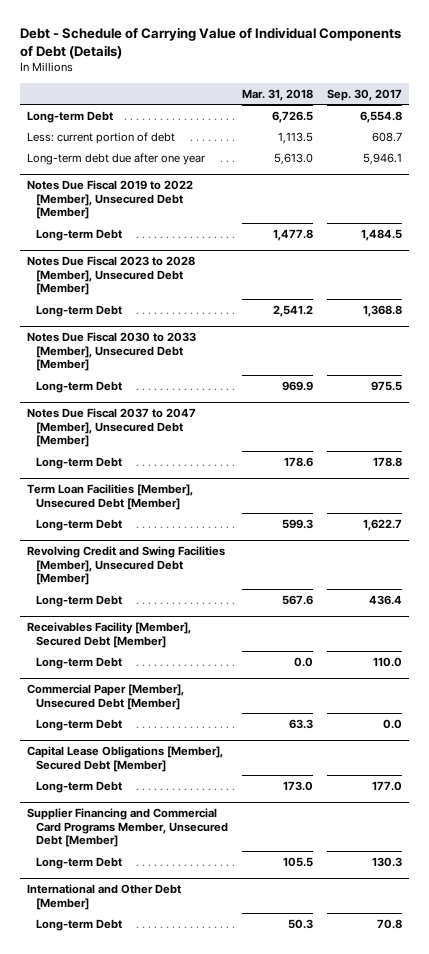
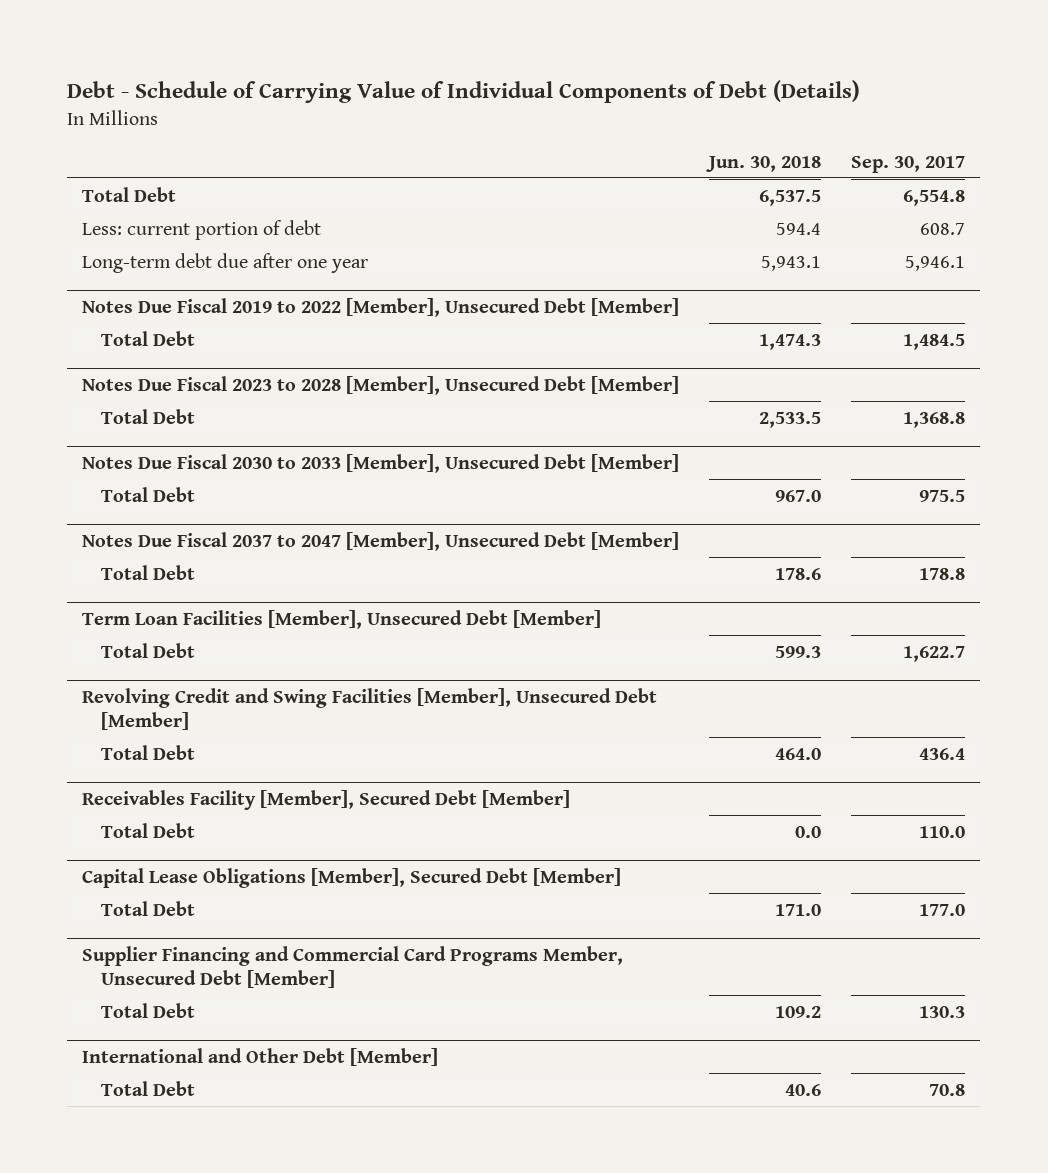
- | Mar. 31, 2018 | Sep. 30, 2017
+ | Jun. 30, 2018 | Sep. 30, 2017
- Long-term Debt | 6,726.5 | 6,554.8
+ Total Debt | 6,537.5 | 6,554.8
@ Notes Due Fiscal 2019 to 2022 [Member], Unsecured Debt [Member]
- Long-term Debt | 1,477.8 | 1,484.5
+ Total Debt | 1,474.3 | 1,484.5
@ Notes Due Fiscal 2023 to 2028 [Member], Unsecured Debt [Member]
- Long-term Debt | 2,541.2 | 1,368.8
+ Total Debt | 2,533.5 | 1,368.8
@ Notes Due Fiscal 2030 to 2033 [Member], Unsecured Debt [Member]
- Long-term Debt | 969.9 | 975.5
+ Total Debt | 967.0 | 975.5
@ Notes Due Fiscal 2037 to 2047 [Member], Unsecured Debt [Member]
- Long-term Debt | 178.6 | 178.8
+ Total Debt | 178.6 | 178.8
@ Term Loan Facilities [Member], Unsecured Debt [Member]
- Long-term Debt | 599.3 | 1,622.7
+ Total Debt | 599.3 | 1,622.7
@ Revolving Credit and Swing Facilities [Member], Unsecured Debt [Member]
- Long-term Debt | 567.6 | 436.4
+ Total Debt | 464.0 | 436.4
@ Receivables Facility [Member], Secured Debt [Member]
- Long-term Debt | 0.0 | 110.0
- Commercial Paper [Member], Unsecured Debt [Member]
- Long-term Debt | 63.3 | 0.0
@ Receivables Facility [Member], Secured Debt [Member]
+ Total Debt | 0.0 | 110.0
@ Capital Lease Obligations [Member], Secured Debt [Member]
- Long-term Debt | 173.0 | 177.0
+ Total Debt | 171.0 | 177.0
@ Supplier Financing and Commercial Card Programs Member, Unsecured Debt [Member]
- Long-term Debt | 105.5 | 130.3
+ Total Debt | 109.2 | 130.3
@ International and Other Debt [Member]
- Long-term Debt | 50.3 | 70.8
+ Total Debt | 40.6 | 70.8

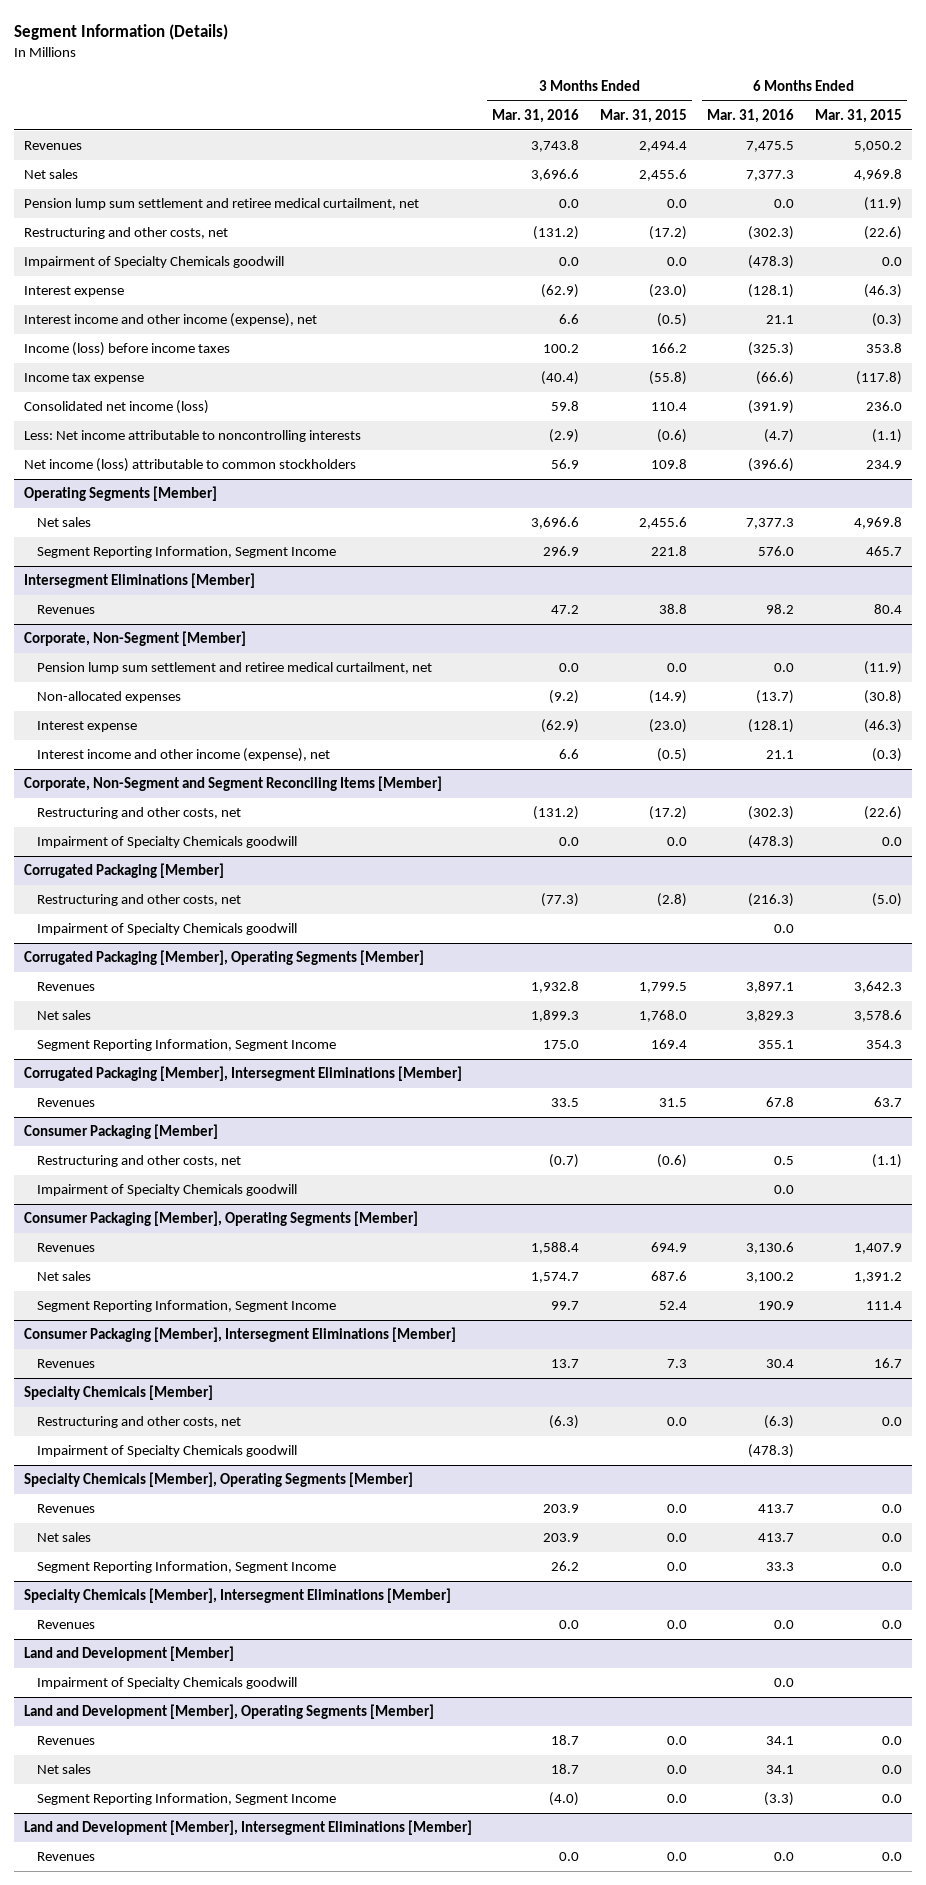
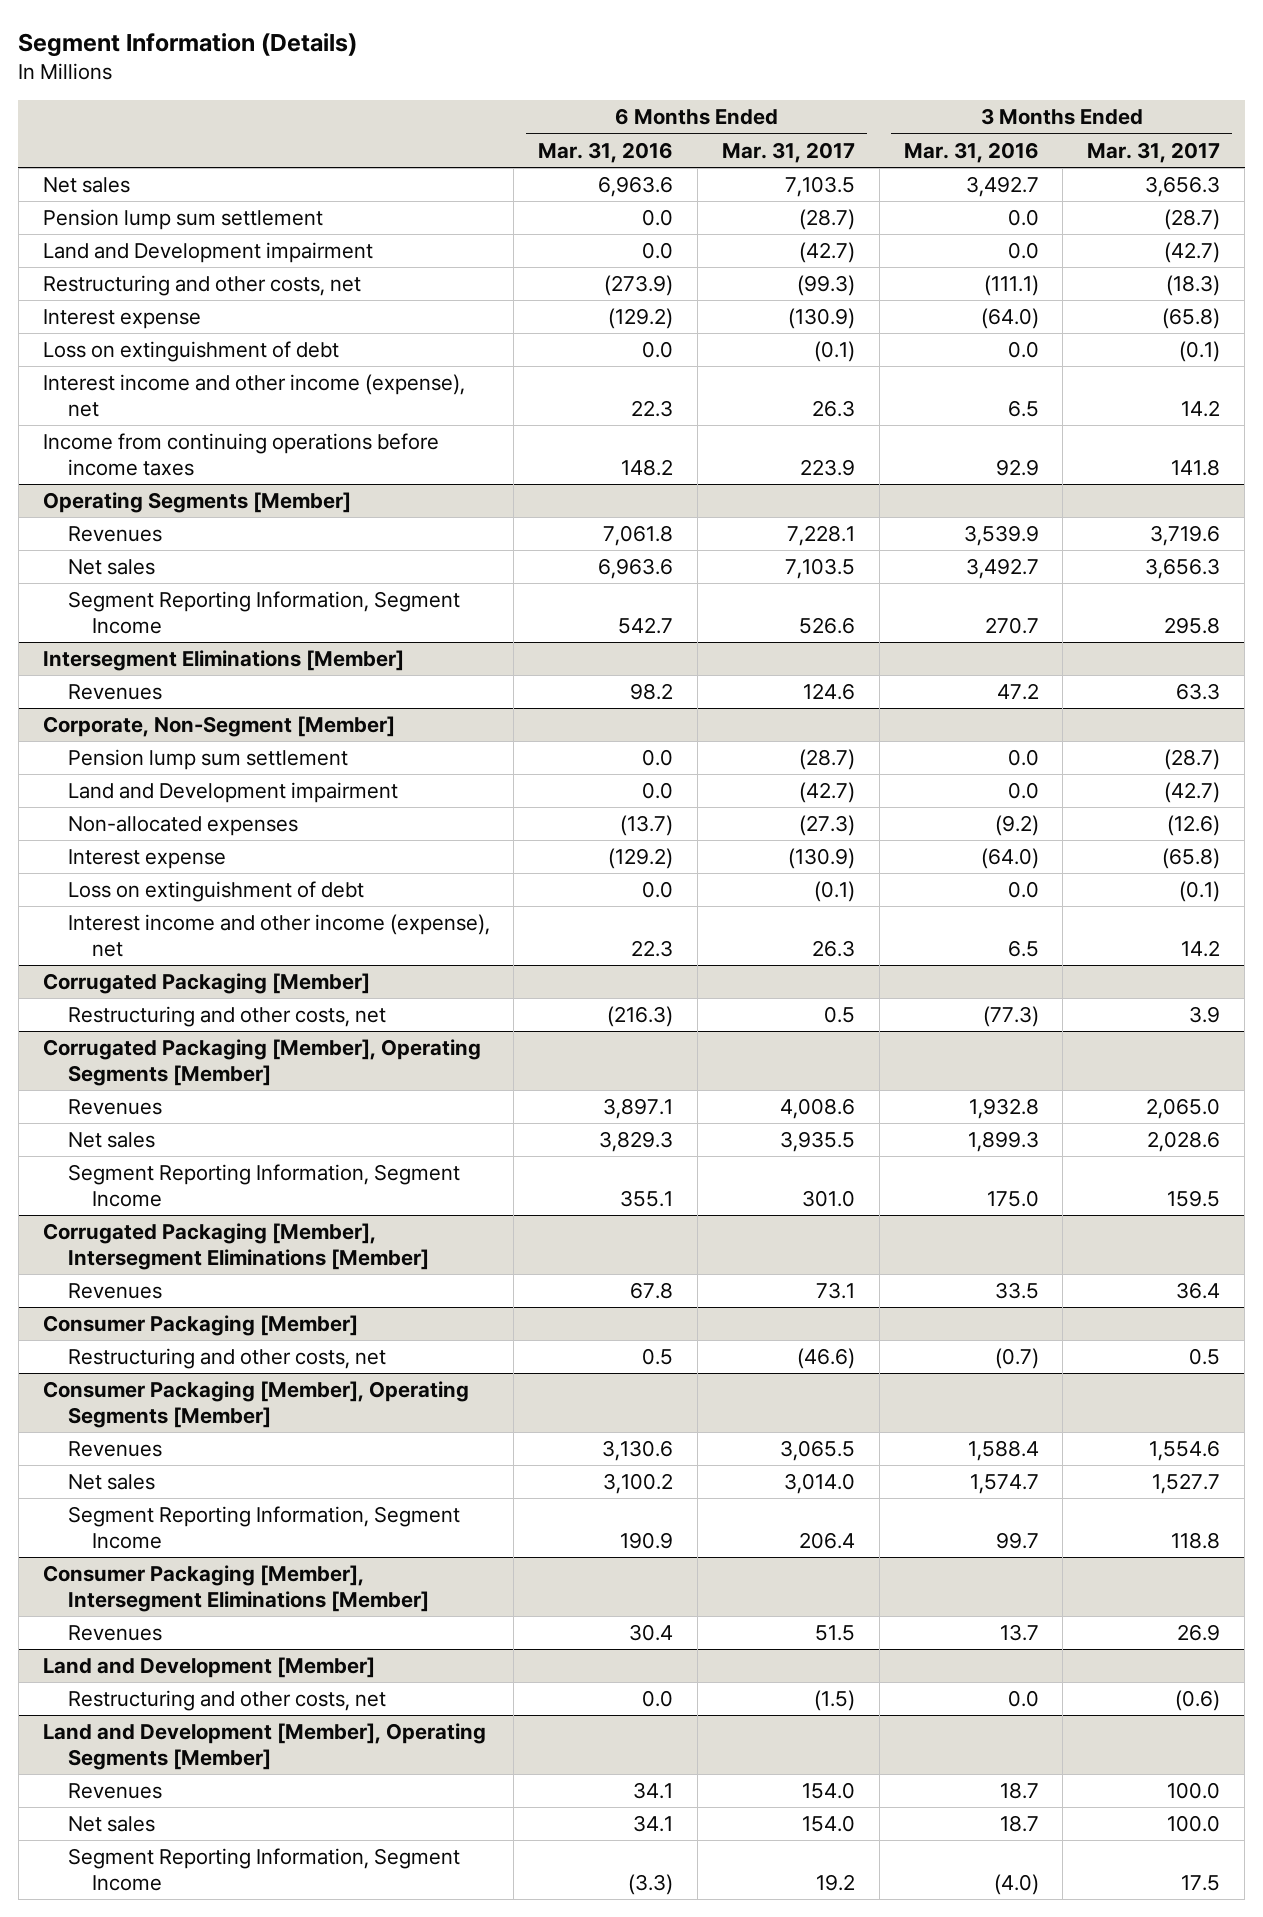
- | 3 Months Ended Mar. 31, 2016 | 3 Months Ended Mar. 31, 2015 | 6 Months Ended Mar. 31, 2016 | 6 Months Ended Mar. 31, 2015
+ | 6 Months Ended Mar. 31, 2016 | 6 Months Ended Mar. 31, 2017 | 3 Months Ended Mar. 31, 2016 | 3 Months Ended Mar. 31, 2017
- Revenues | 3,743.8 | 2,494.4 | 7,475.5 | 5,050.2
- Net sales | 3,696.6 | 2,455.6 | 7,377.3 | 4,969.8
- Pension lump sum settlement and retiree medical curtailment, net | 0.0 | 0.0 | 0.0 | (11.9)
- Restructuring and other costs, net | (131.2) | (17.2) | (302.3) | (22.6)
- Impairment of Specialty Chemicals goodwill | 0.0 | 0.0 | (478.3) | 0.0
- Interest expense | (62.9) | (23.0) | (128.1) | (46.3)
- Interest income and other income (expense), net | 6.6 | (0.5) | 21.1 | (0.3)
- Income (loss) before income taxes | 100.2 | 166.2 | (325.3) | 353.8
- Income tax expense | (40.4) | (55.8) | (66.6) | (117.8)
- Consolidated net income (loss) | 59.8 | 110.4 | (391.9) | 236.0
- Less: Net income attributable to noncontrolling interests | (2.9) | (0.6) | (4.7) | (1.1)
- Net income (loss) attributable to common stockholders | 56.9 | 109.8 | (396.6) | 234.9
+ Net sales | 6,963.6 | 7,103.5 | 3,492.7 | 3,656.3
+ Pension lump sum settlement | 0.0 | (28.7) | 0.0 | (28.7)
+ Land and Development impairment | 0.0 | (42.7) | 0.0 | (42.7)
+ Restructuring and other costs, net | (273.9) | (99.3) | (111.1) | (18.3)
+ Interest expense | (129.2) | (130.9) | (64.0) | (65.8)
+ Loss on extinguishment of debt | 0.0 | (0.1) | 0.0 | (0.1)
+ Interest income and other income (expense), net | 22.3 | 26.3 | 6.5 | 14.2
+ Income from continuing operations before income taxes | 148.2 | 223.9 | 92.9 | 141.8
@ Operating Segments [Member]
- Net sales | 3,696.6 | 2,455.6 | 7,377.3 | 4,969.8
- Segment Reporting Information, Segment Income | 296.9 | 221.8 | 576.0 | 465.7
+ Revenues | 7,061.8 | 7,228.1 | 3,539.9 | 3,719.6
+ Net sales | 6,963.6 | 7,103.5 | 3,492.7 | 3,656.3
+ Segment Reporting Information, Segment Income | 542.7 | 526.6 | 270.7 | 295.8
@ Corporate, Non-Segment [Member]
- Pension lump sum settlement and retiree medical curtailment, net | 0.0 | 0.0 | 0.0 | (11.9)
+ Pension lump sum settlement | 0.0 | (28.7) | 0.0 | (28.7)
+ Land and Development impairment | 0.0 | (42.7) | 0.0 | (42.7)
- Interest expense | (62.9) | (23.0) | (128.1) | (46.3)
- Interest income and other income (expense), net | 6.6 | (0.5) | 21.1 | (0.3)
- Corporate, Non-Segment and Segment Reconciling Items [Member]
- Restructuring and other costs, net | (131.2) | (17.2) | (302.3) | (22.6)
- Impairment of Specialty Chemicals goodwill | 0.0 | 0.0 | (478.3) | 0.0
@ Corporate, Non-Segment [Member]
+ Interest expense | (129.2) | (130.9) | (64.0) | (65.8)
+ Loss on extinguishment of debt | 0.0 | (0.1) | 0.0 | (0.1)
+ Interest income and other income (expense), net | 22.3 | 26.3 | 6.5 | 14.2
@ Corrugated Packaging [Member]
- Impairment of Specialty Chemicals goodwill | | | 0.0 |
@ Consumer Packaging [Member]
- Impairment of Specialty Chemicals goodwill | | | 0.0 |
- Specialty Chemicals [Member]
- Restructuring and other costs, net | (6.3) | 0.0 | (6.3) | 0.0
- Impairment of Specialty Chemicals goodwill | | | (478.3) |
- Specialty Chemicals [Member], Operating Segments [Member]
- Revenues | 203.9 | 0.0 | 413.7 | 0.0
- Net sales | 203.9 | 0.0 | 413.7 | 0.0
- Segment Reporting Information, Segment Income | 26.2 | 0.0 | 33.3 | 0.0
- Specialty Chemicals [Member], Intersegment Eliminations [Member]
- Revenues | 0.0 | 0.0 | 0.0 | 0.0
@ Land and Development [Member]
- Impairment of Specialty Chemicals goodwill | | | 0.0 |
+ Restructuring and other costs, net | 0.0 | (1.5) | 0.0 | (0.6)
- Land and Development [Member], Intersegment Eliminations [Member]
- Revenues | 0.0 | 0.0 | 0.0 | 0.0

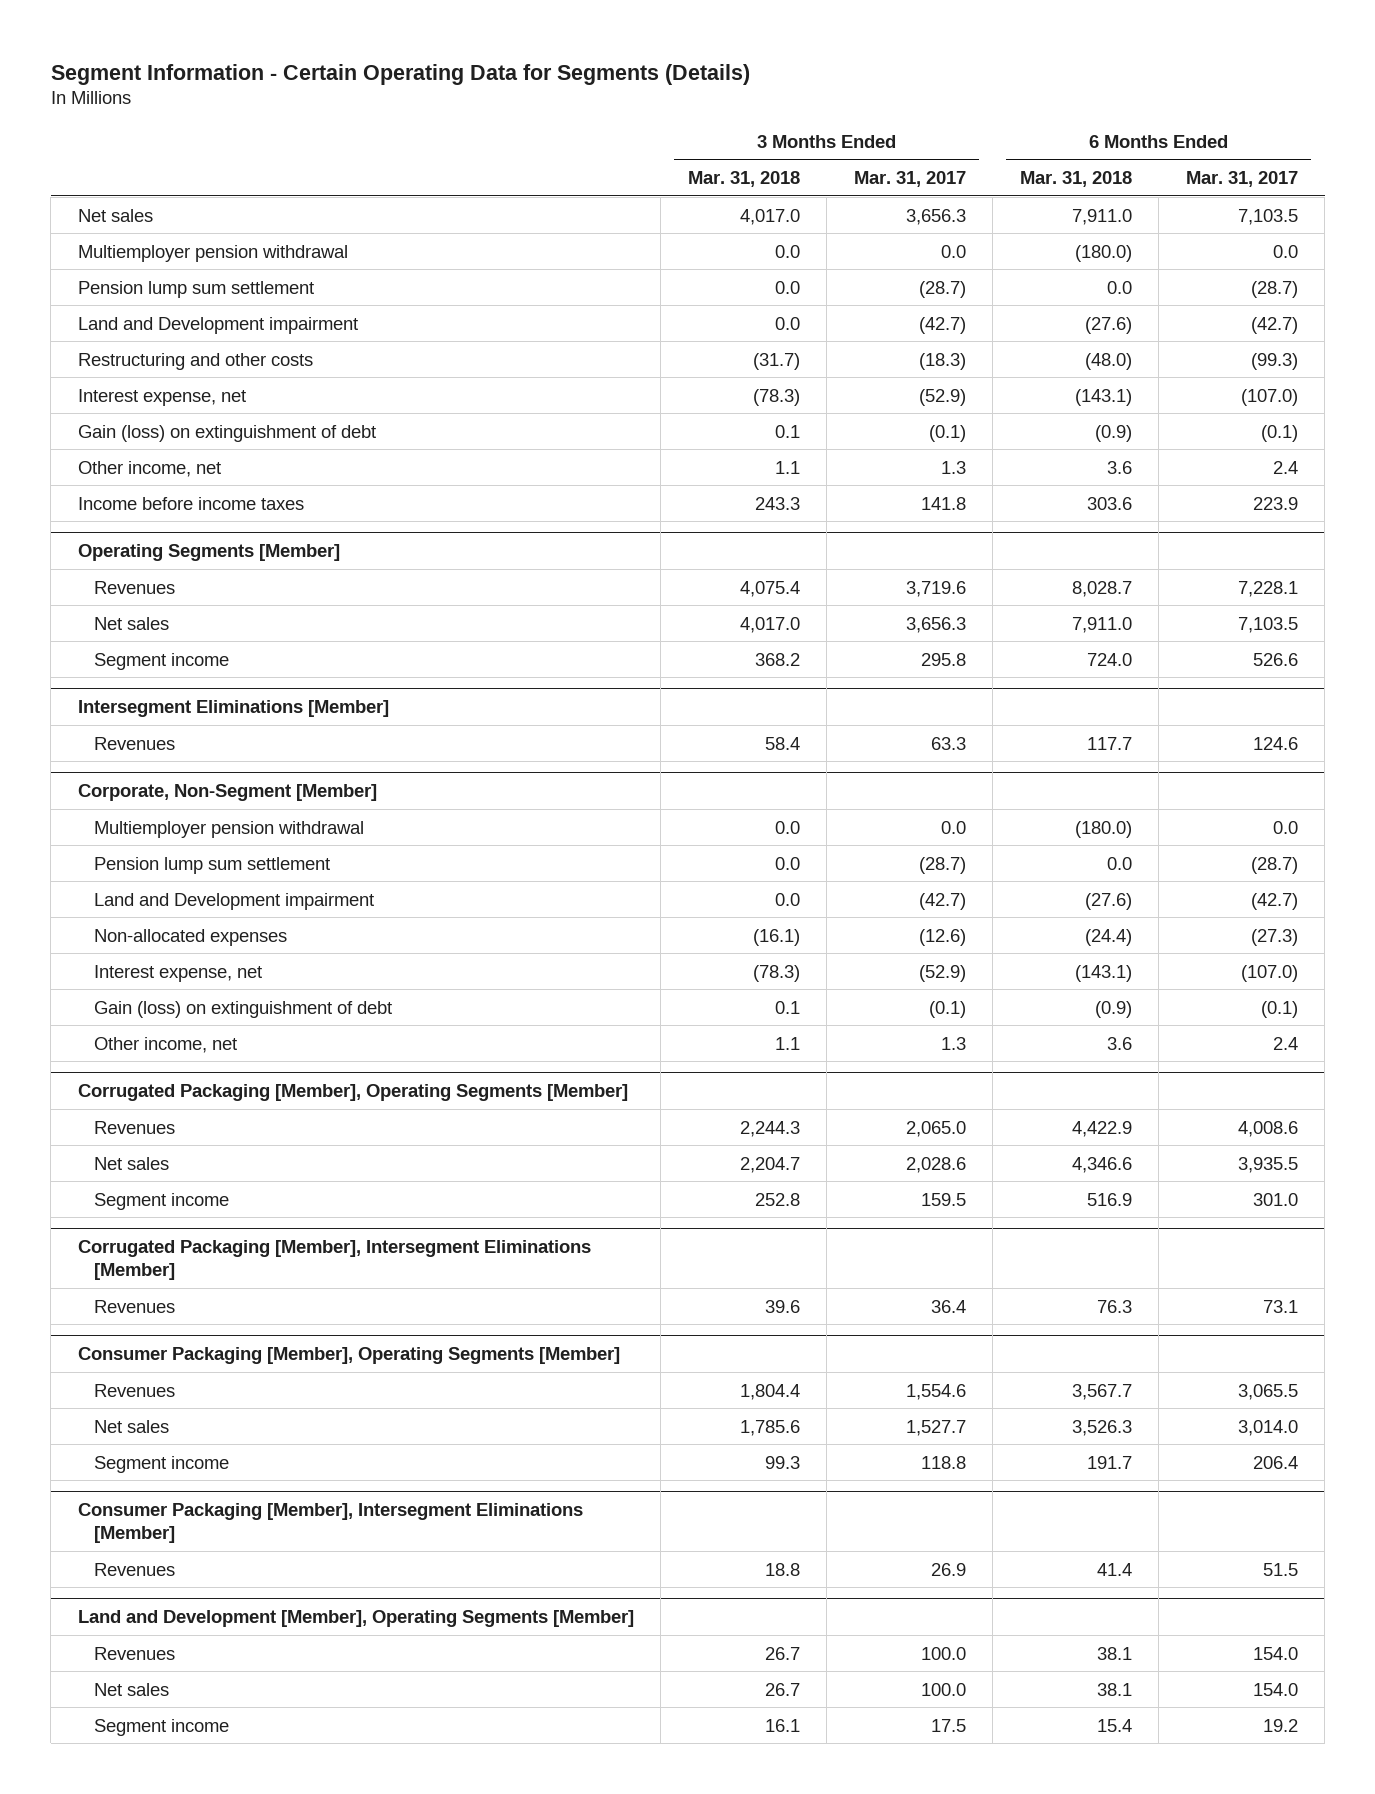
- Segment Information (Details)
+ Segment Information - Certain Operating Data for Segments (Details)
- | 6 Months Ended Mar. 31, 2016 | 6 Months Ended Mar. 31, 2017 | 3 Months Ended Mar. 31, 2016 | 3 Months Ended Mar. 31, 2017
+ | 3 Months Ended Mar. 31, 2018 | 3 Months Ended Mar. 31, 2017 | 6 Months Ended Mar. 31, 2018 | 6 Months Ended Mar. 31, 2017
+ Multiemployer pension withdrawal | 0.0 | 0.0 | (180.0) | 0.0
- Restructuring and other costs, net | (273.9) | (99.3) | (111.1) | (18.3)
- Interest expense | (129.2) | (130.9) | (64.0) | (65.8)
- Loss on extinguishment of debt | 0.0 | (0.1) | 0.0 | (0.1)
- Interest income and other income (expense), net | 22.3 | 26.3 | 6.5 | 14.2
- Income from continuing operations before income taxes | 148.2 | 223.9 | 92.9 | 141.8
+ Restructuring and other costs | (31.7) | (18.3) | (48.0) | (99.3)
+ Interest expense, net | (78.3) | (52.9) | (143.1) | (107.0)
+ Gain (loss) on extinguishment of debt | 0.1 | (0.1) | (0.9) | (0.1)
+ Other income, net | 1.1 | 1.3 | 3.6 | 2.4
+ Income before income taxes | 243.3 | 141.8 | 303.6 | 223.9
@ Operating Segments [Member]
- Segment Reporting Information, Segment Income | 542.7 | 526.6 | 270.7 | 295.8
+ Segment income | 368.2 | 295.8 | 724.0 | 526.6
@ Corporate, Non-Segment [Member]
+ Multiemployer pension withdrawal | 0.0 | 0.0 | (180.0) | 0.0
- Interest expense | (129.2) | (130.9) | (64.0) | (65.8)
- Loss on extinguishment of debt | 0.0 | (0.1) | 0.0 | (0.1)
- Interest income and other income (expense), net | 22.3 | 26.3 | 6.5 | 14.2
- Corrugated Packaging [Member]
- Restructuring and other costs, net | (216.3) | 0.5 | (77.3) | 3.9
@ Corporate, Non-Segment [Member]
+ Interest expense, net | (78.3) | (52.9) | (143.1) | (107.0)
+ Gain (loss) on extinguishment of debt | 0.1 | (0.1) | (0.9) | (0.1)
+ Other income, net | 1.1 | 1.3 | 3.6 | 2.4
@ Corrugated Packaging [Member], Operating Segments [Member]
- Segment Reporting Information, Segment Income | 355.1 | 301.0 | 175.0 | 159.5
+ Segment income | 252.8 | 159.5 | 516.9 | 301.0
- Consumer Packaging [Member]
- Restructuring and other costs, net | 0.5 | (46.6) | (0.7) | 0.5
@ Consumer Packaging [Member], Operating Segments [Member]
- Segment Reporting Information, Segment Income | 190.9 | 206.4 | 99.7 | 118.8
+ Segment income | 99.3 | 118.8 | 191.7 | 206.4
- Land and Development [Member]
- Restructuring and other costs, net | 0.0 | (1.5) | 0.0 | (0.6)
@ Land and Development [Member], Operating Segments [Member]
- Segment Reporting Information, Segment Income | (3.3) | 19.2 | (4.0) | 17.5
+ Segment income | 16.1 | 17.5 | 15.4 | 19.2

